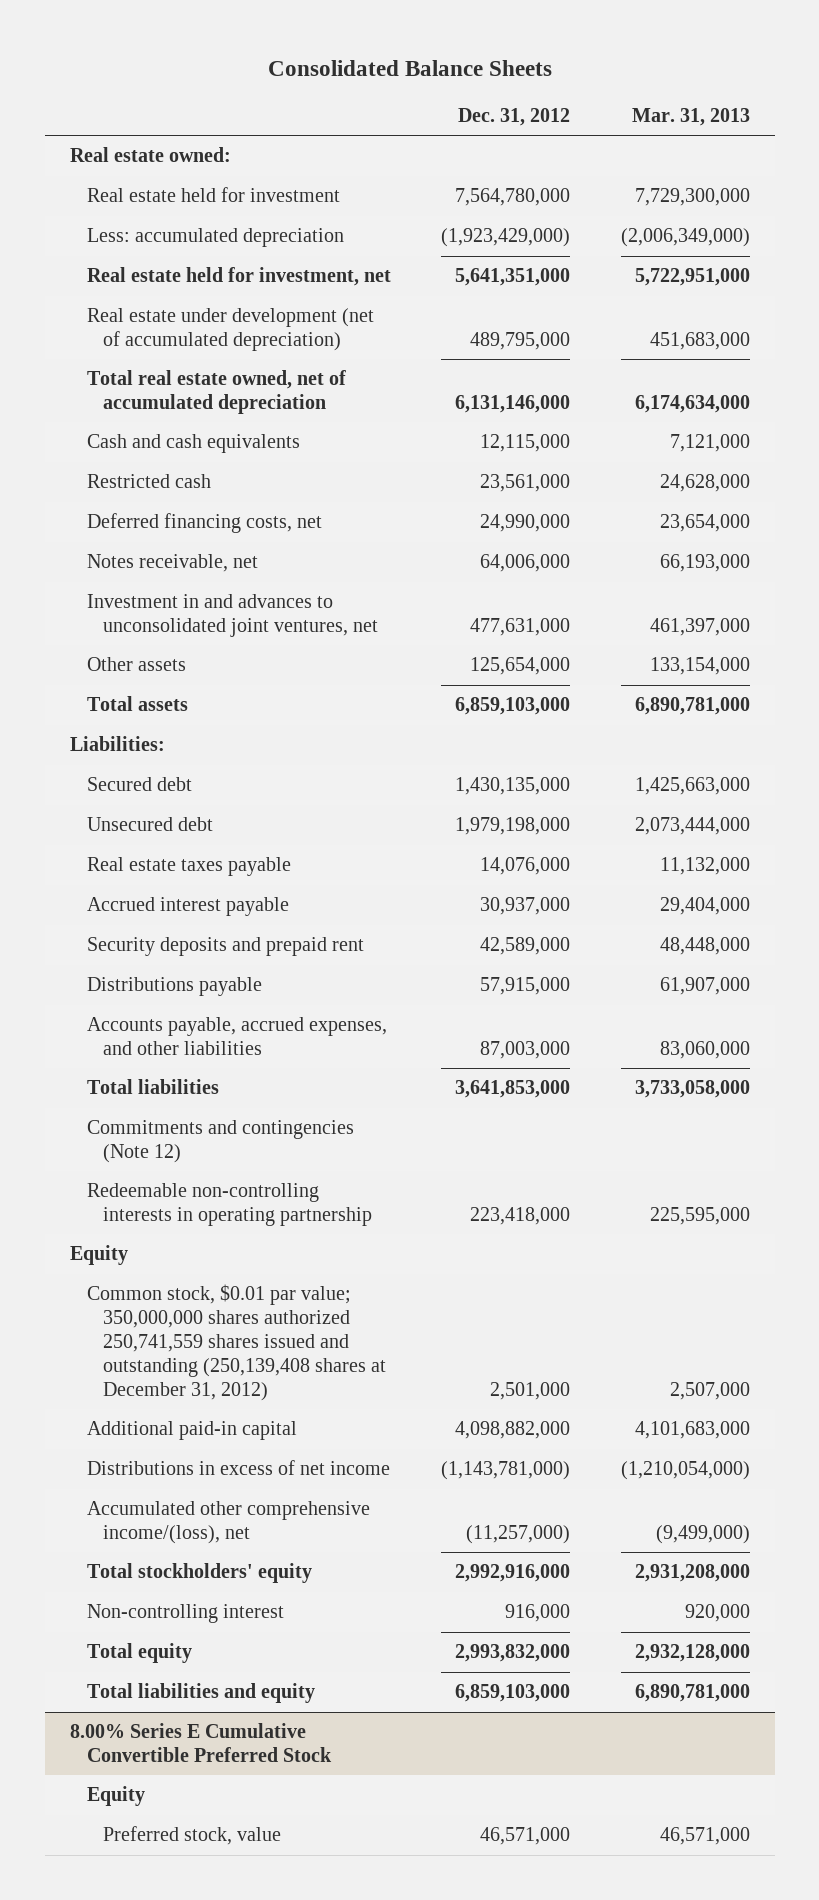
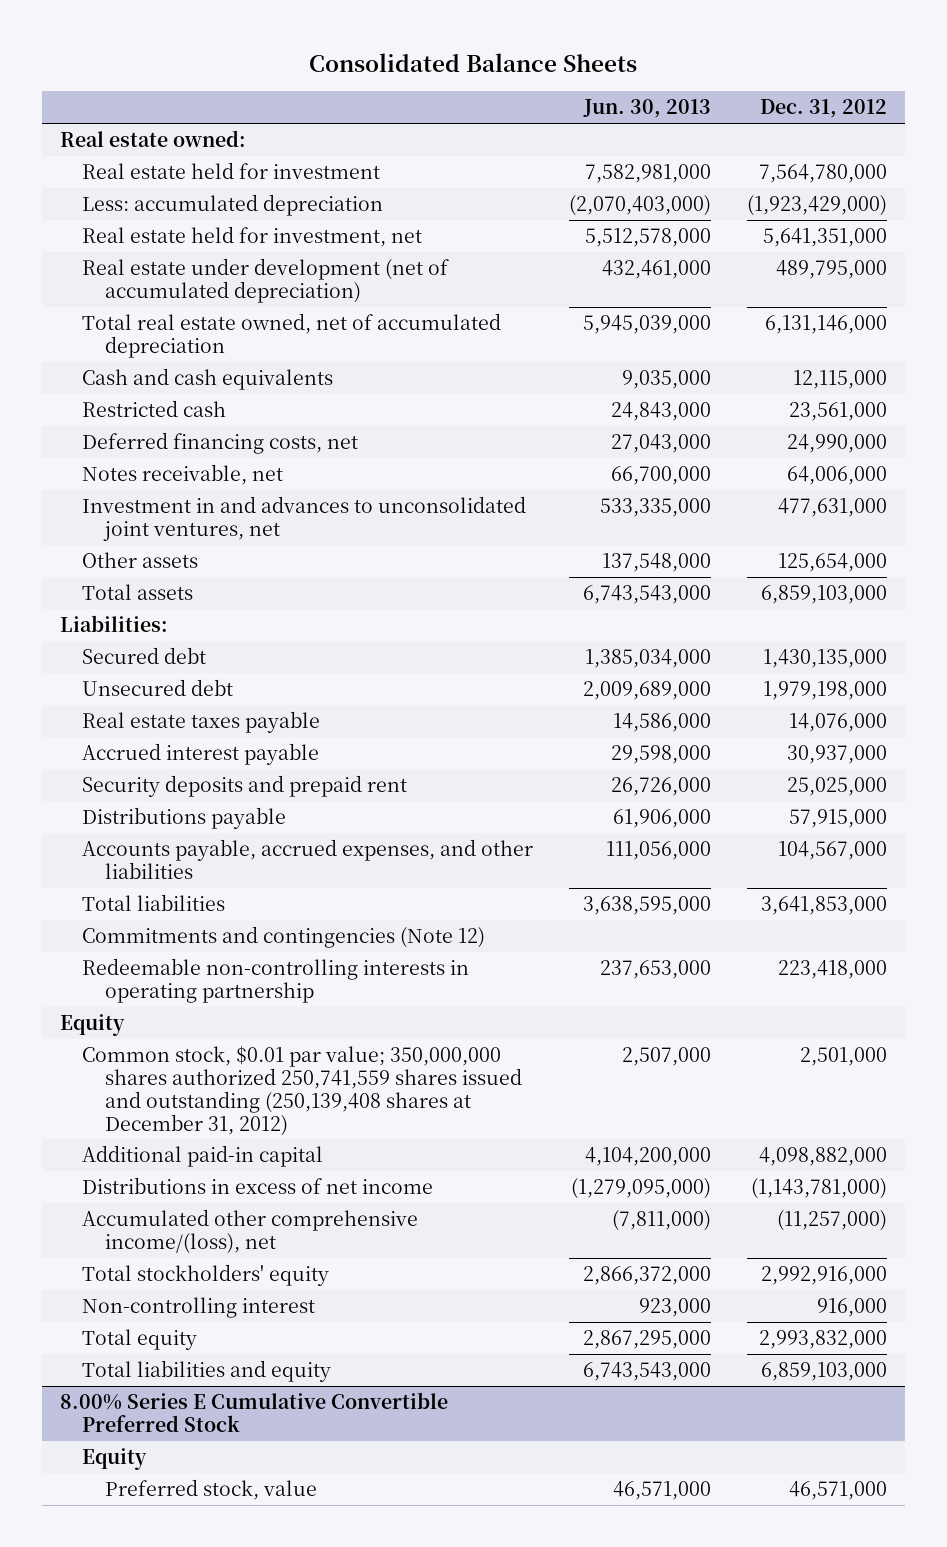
- | Dec. 31, 2012 | Mar. 31, 2013
+ | Jun. 30, 2013 | Dec. 31, 2012
- Security deposits and prepaid rent | 42,589,000 | 48,448,000
+ Security deposits and prepaid rent | 26,726,000 | 25,025,000
- Accounts payable, accrued expenses, and other liabilities | 87,003,000 | 83,060,000
+ Accounts payable, accrued expenses, and other liabilities | 111,056,000 | 104,567,000

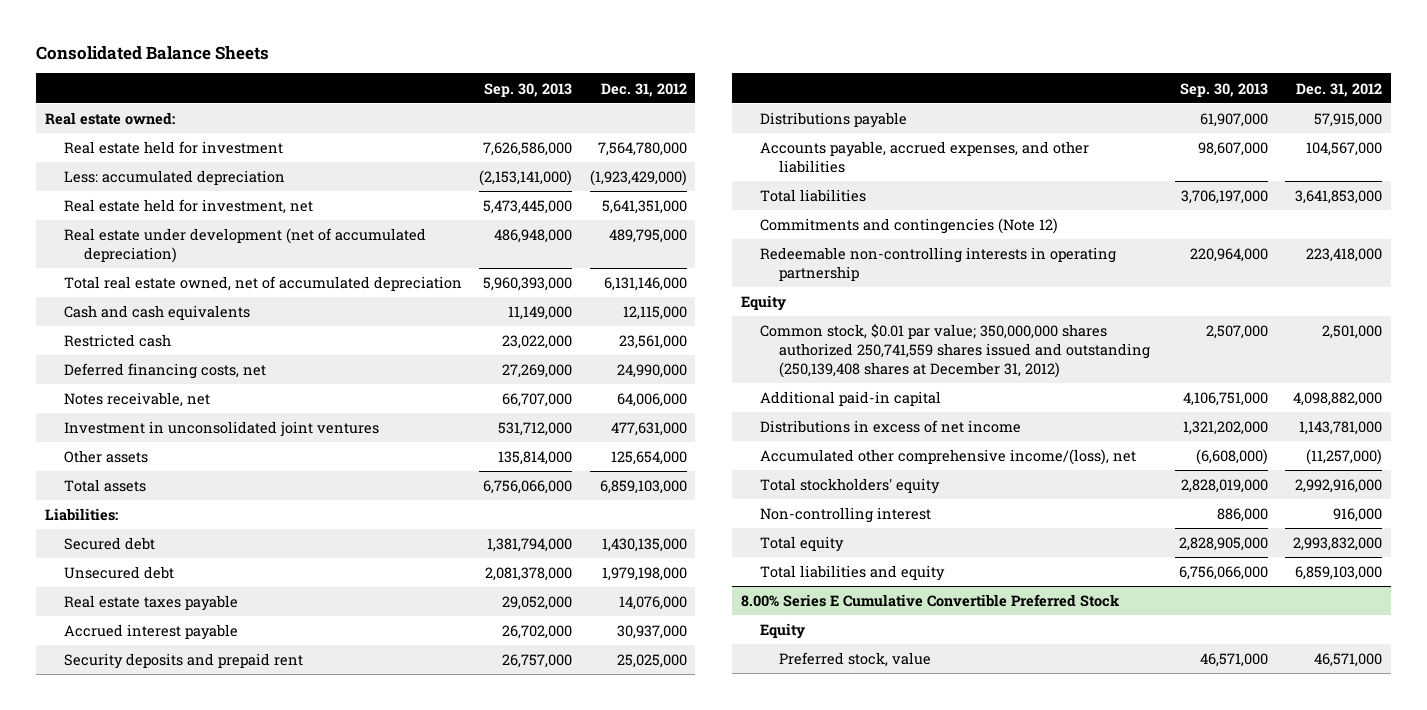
- | Jun. 30, 2013 | Dec. 31, 2012
+ | Sep. 30, 2013 | Dec. 31, 2012
- Investment in and advances to unconsolidated joint ventures, net | 533,335,000 | 477,631,000
+ Investment in unconsolidated joint ventures | 531,712,000 | 477,631,000
- Distributions in excess of net income | (1,279,095,000) | (1,143,781,000)
+ Distributions in excess of net income | 1,321,202,000 | 1,143,781,000

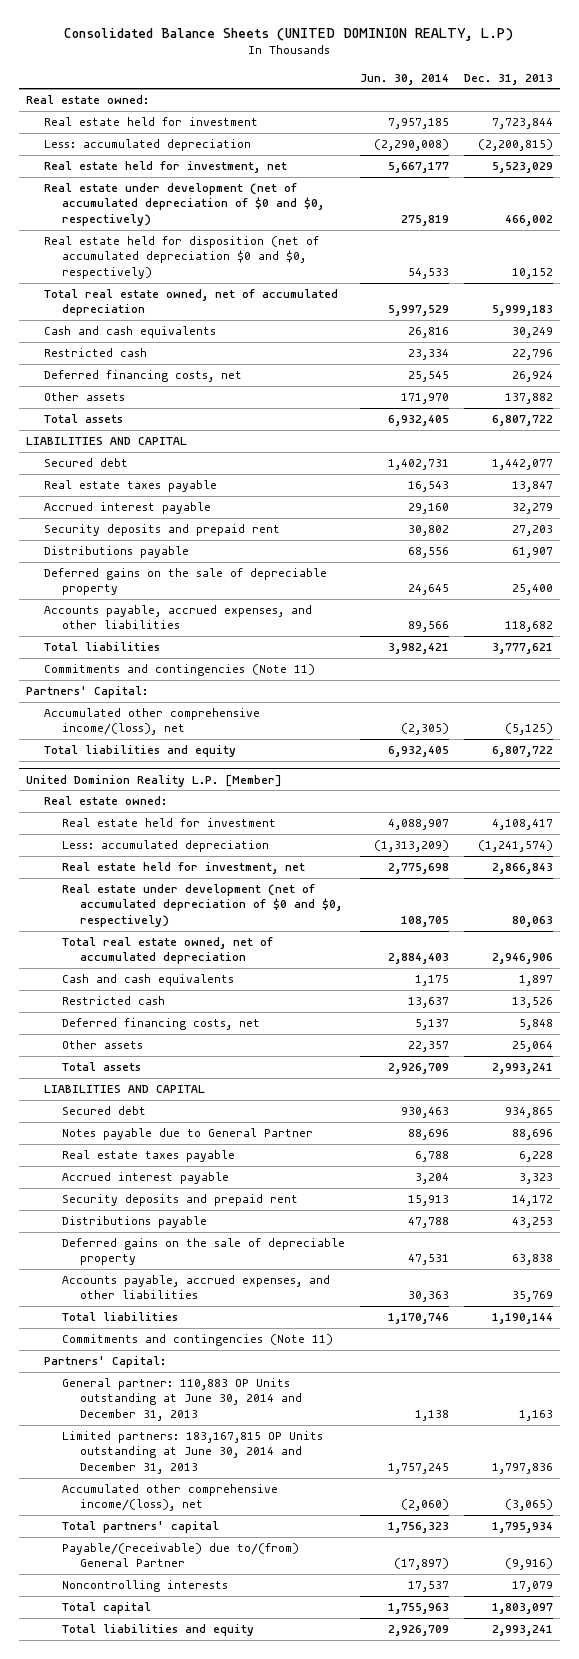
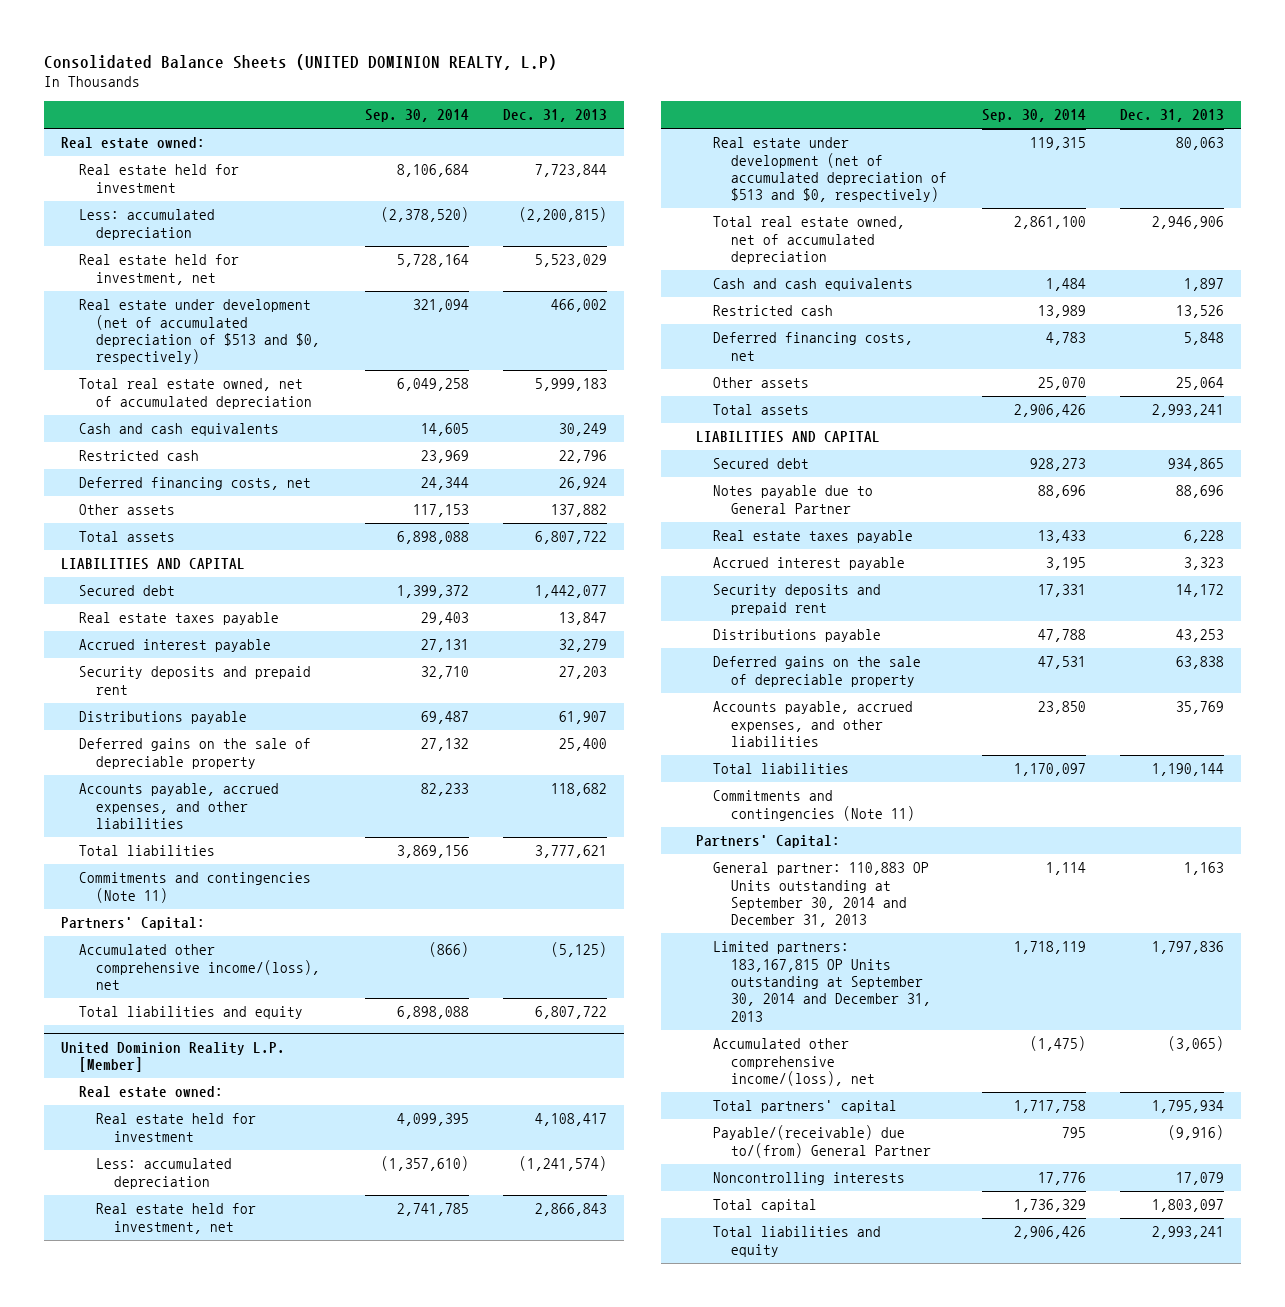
- | Jun. 30, 2014 | Dec. 31, 2013
+ | Sep. 30, 2014 | Dec. 31, 2013
- Real estate under development (net of accumulated depreciation of $0 and $0, respectively) | 275,819 | 466,002
- Real estate held for disposition (net of accumulated depreciation $0 and $0, respectively) | 54,533 | 10,152
+ Real estate under development (net of accumulated depreciation of $513 and $0, respectively) | 321,094 | 466,002
@ United Dominion Reality L.P. [Member]
- Real estate under development (net of accumulated depreciation of $0 and $0, respectively) | 108,705 | 80,063
+ Real estate under development (net of accumulated depreciation of $513 and $0, respectively) | 119,315 | 80,063
- General partner: 110,883 OP Units outstanding at June 30, 2014 and December 31, 2013 | 1,138 | 1,163
- Limited partners: 183,167,815 OP Units outstanding at June 30, 2014 and December 31, 2013 | 1,757,245 | 1,797,836
+ General partner: 110,883 OP Units outstanding at September 30, 2014 and December 31, 2013 | 1,114 | 1,163
+ Limited partners: 183,167,815 OP Units outstanding at September 30, 2014 and December 31, 2013 | 1,718,119 | 1,797,836

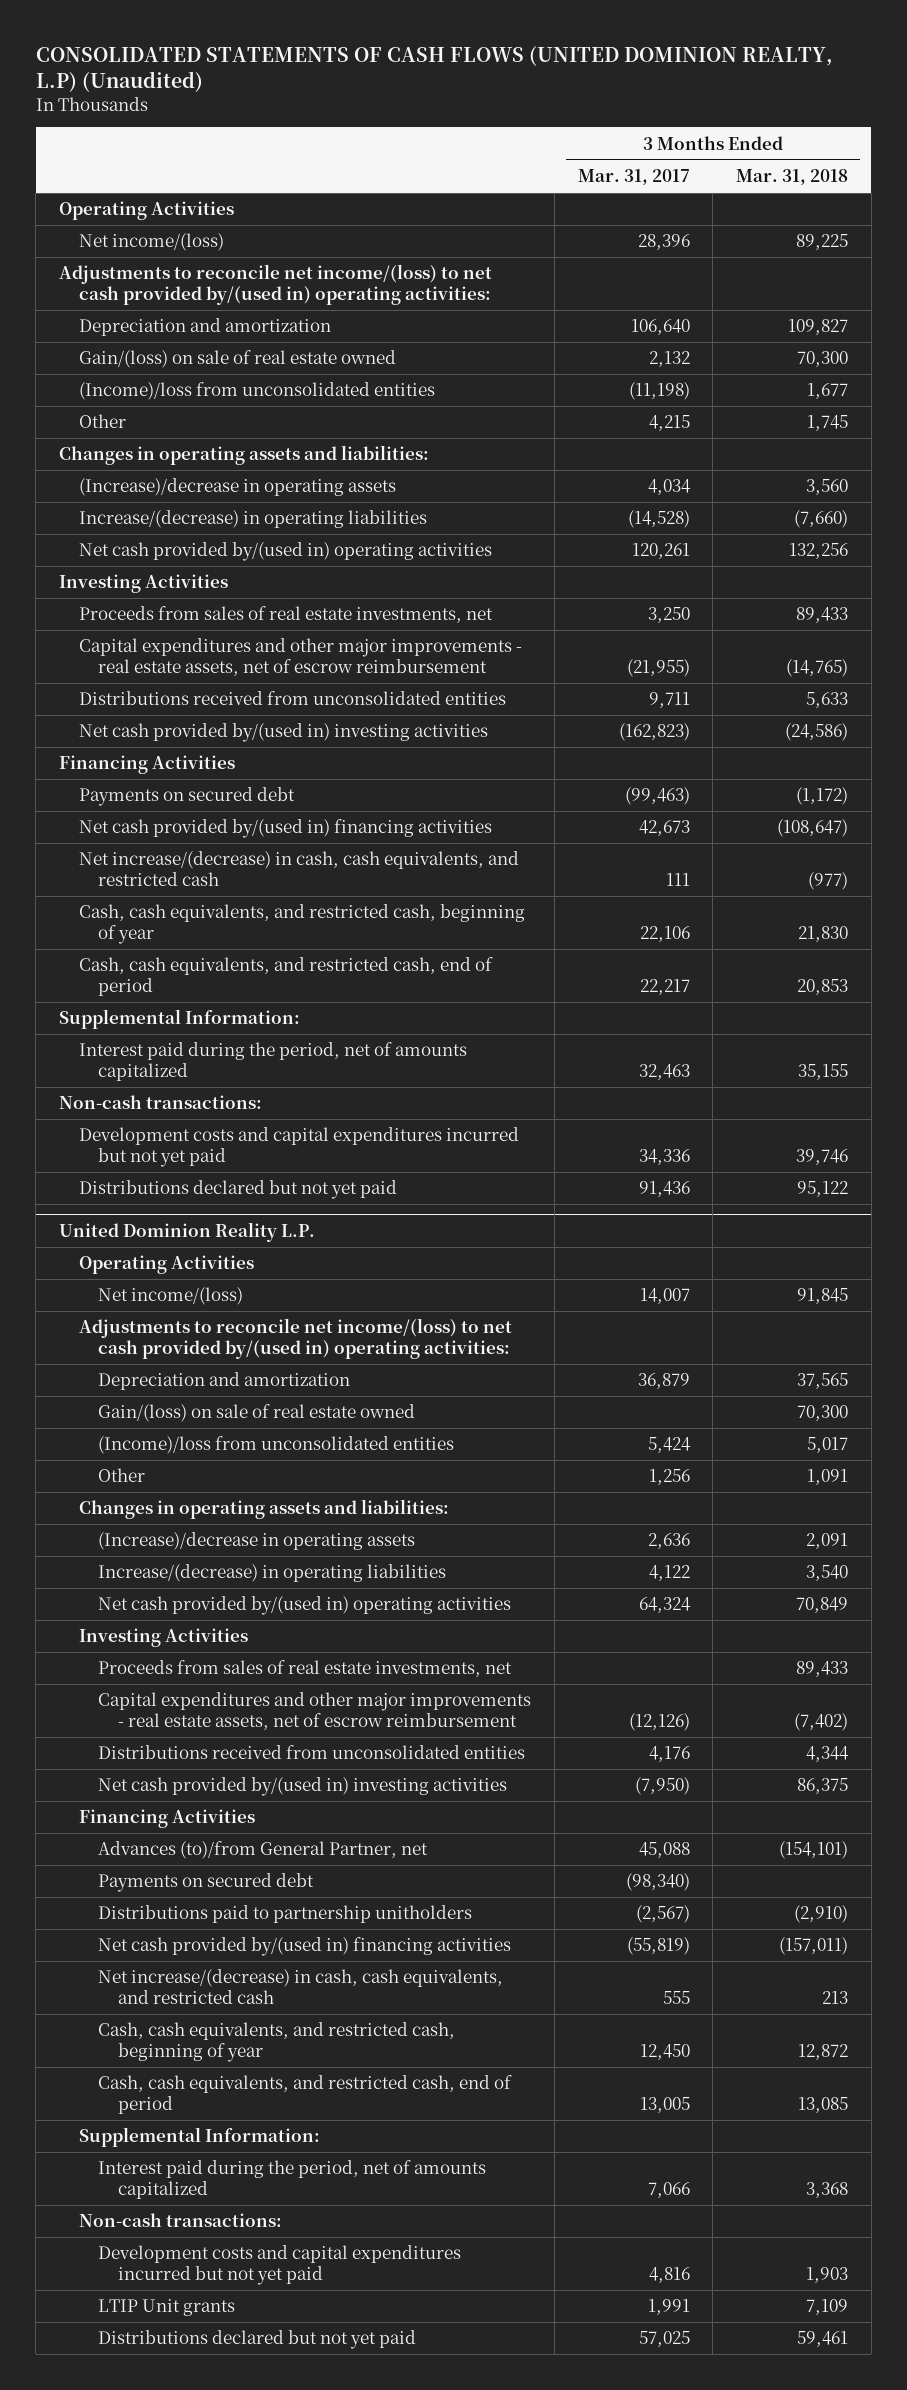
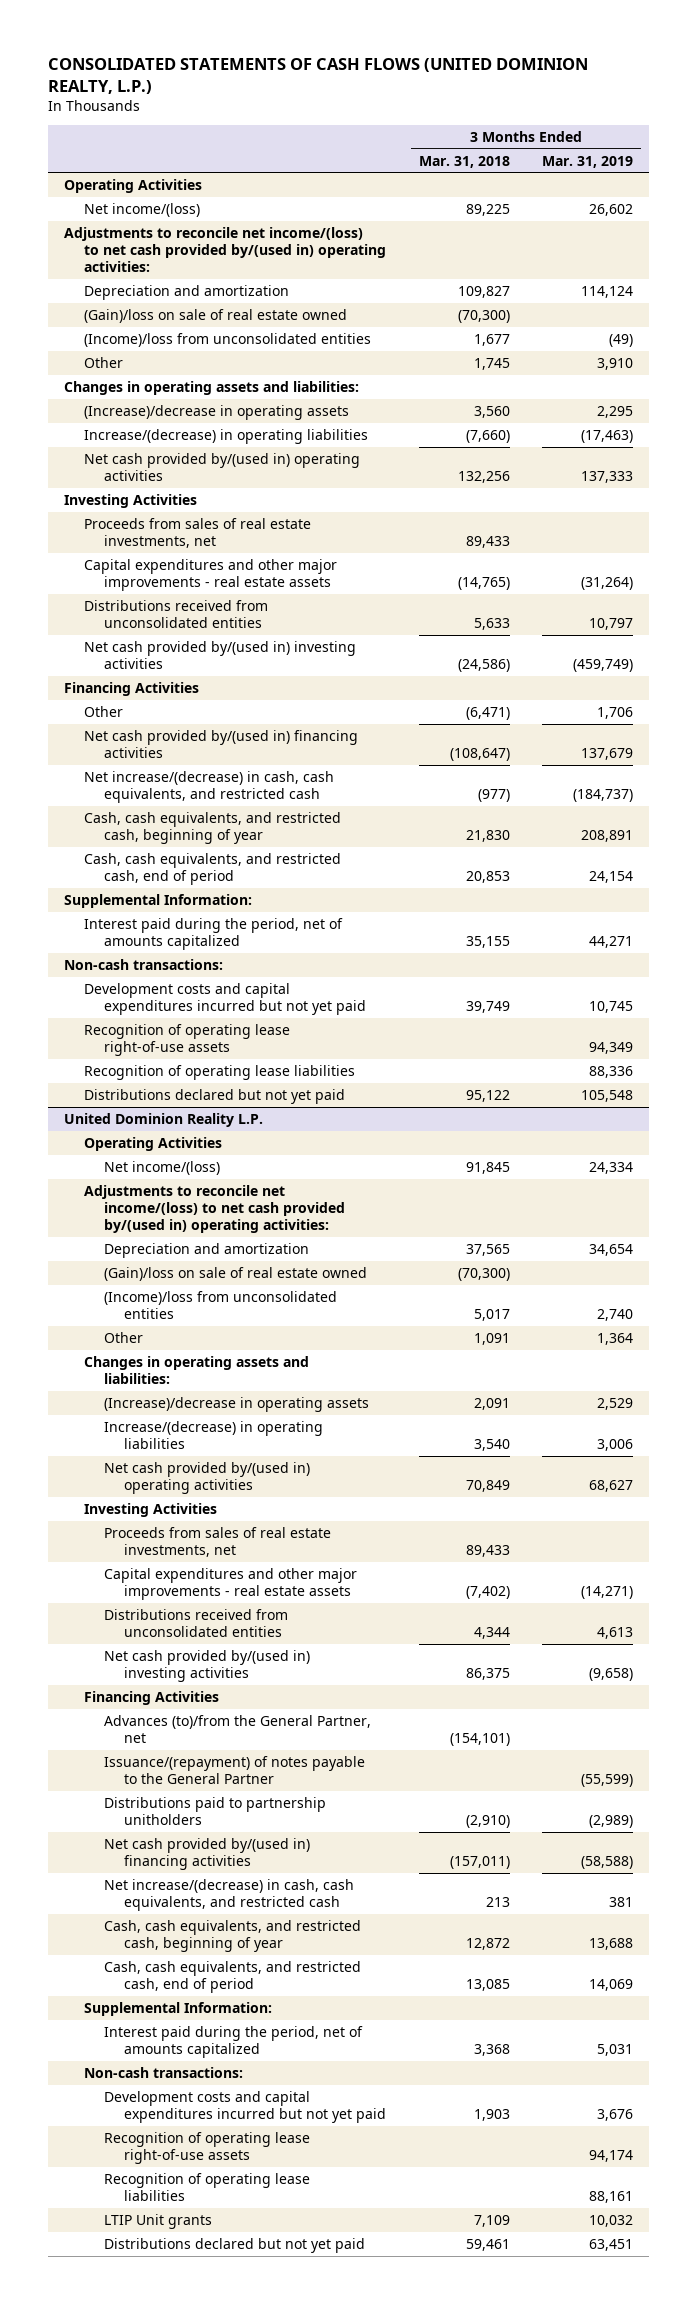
- CONSOLIDATED STATEMENTS OF CASH FLOWS (UNITED DOMINION REALTY, L.P) (Unaudited)
+ CONSOLIDATED STATEMENTS OF CASH FLOWS (UNITED DOMINION REALTY, L.P.)
- | 3 Months Ended Mar. 31, 2017 | 3 Months Ended Mar. 31, 2018
+ | 3 Months Ended Mar. 31, 2018 | 3 Months Ended Mar. 31, 2019
- Gain/(loss) on sale of real estate owned | 2,132 | 70,300
+ (Gain)/loss on sale of real estate owned | (70,300) |
- Capital expenditures and other major improvements - real estate assets, net of escrow reimbursement | (21,955) | (14,765)
+ Capital expenditures and other major improvements - real estate assets | (14,765) | (31,264)
- Payments on secured debt | (99,463) | (1,172)
+ Other | (6,471) | 1,706
- Development costs and capital expenditures incurred but not yet paid | 34,336 | 39,746
+ Development costs and capital expenditures incurred but not yet paid | 39,749 | 10,745
+ Recognition of operating lease right-of-use assets | | 94,349
+ Recognition of operating lease liabilities | | 88,336
@ United Dominion Reality L.P.
- Gain/(loss) on sale of real estate owned | | 70,300
+ (Gain)/loss on sale of real estate owned | (70,300) |
- Capital expenditures and other major improvements - real estate assets, net of escrow reimbursement | (12,126) | (7,402)
+ Capital expenditures and other major improvements - real estate assets | (7,402) | (14,271)
- Advances (to)/from General Partner, net | 45,088 | (154,101)
- Payments on secured debt | (98,340) |
+ Advances (to)/from the General Partner, net | (154,101) |
+ Issuance/(repayment) of notes payable to the General Partner | | (55,599)
+ Recognition of operating lease right-of-use assets | | 94,174
+ Recognition of operating lease liabilities | | 88,161

